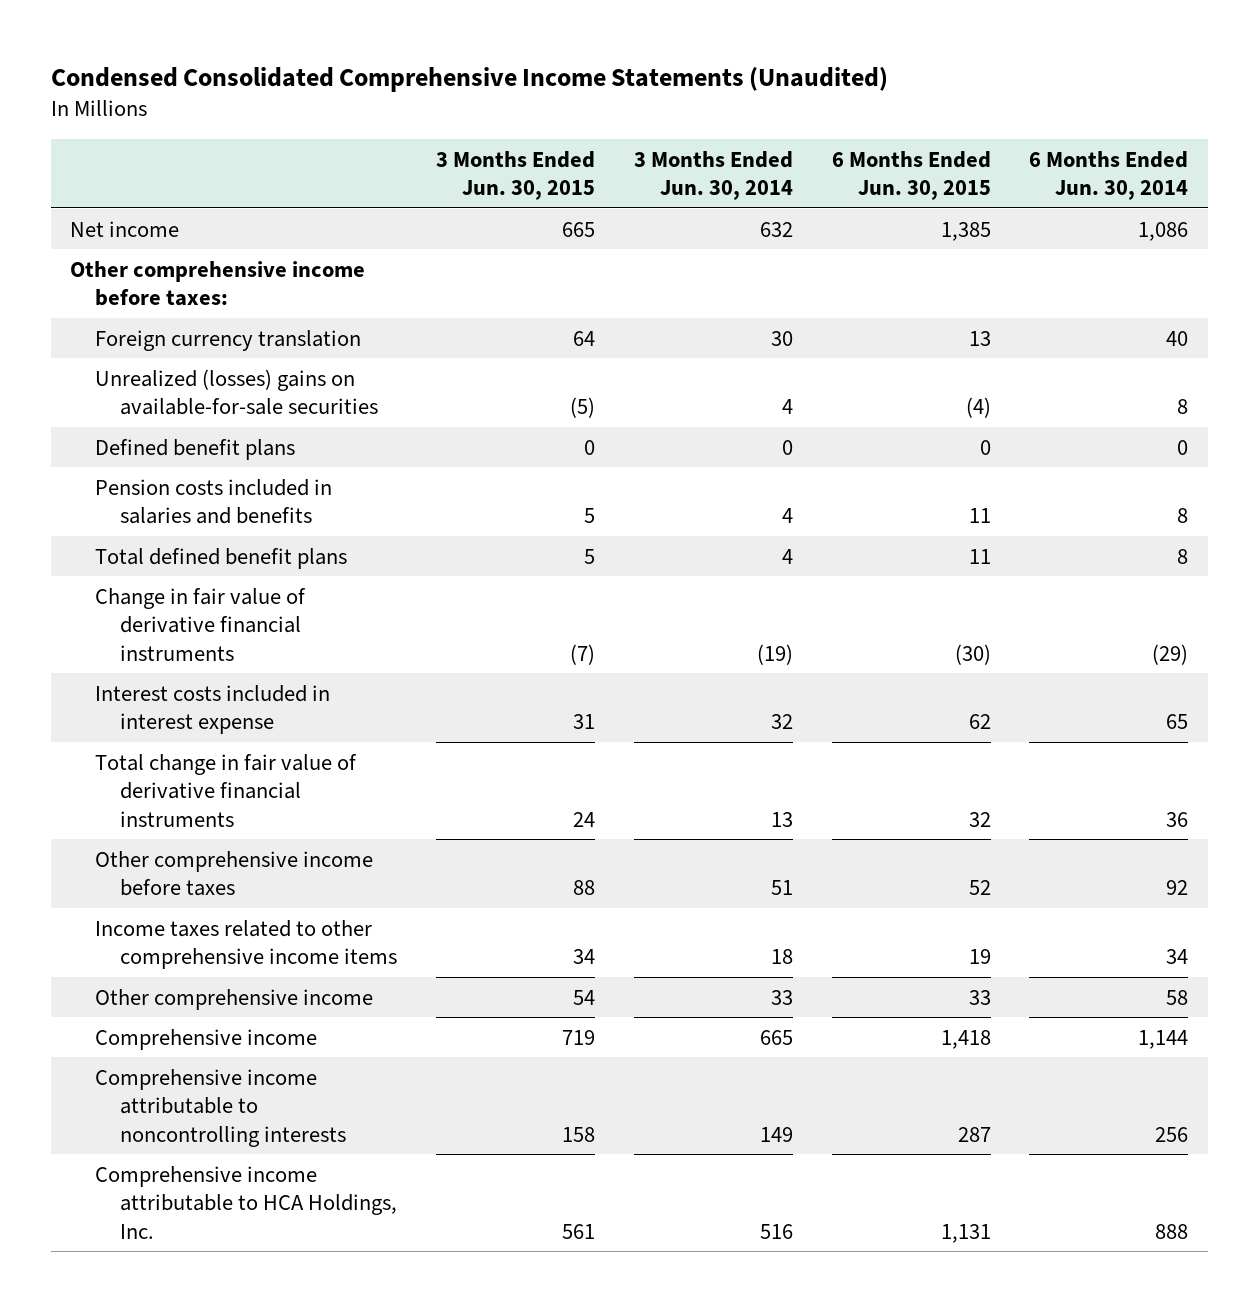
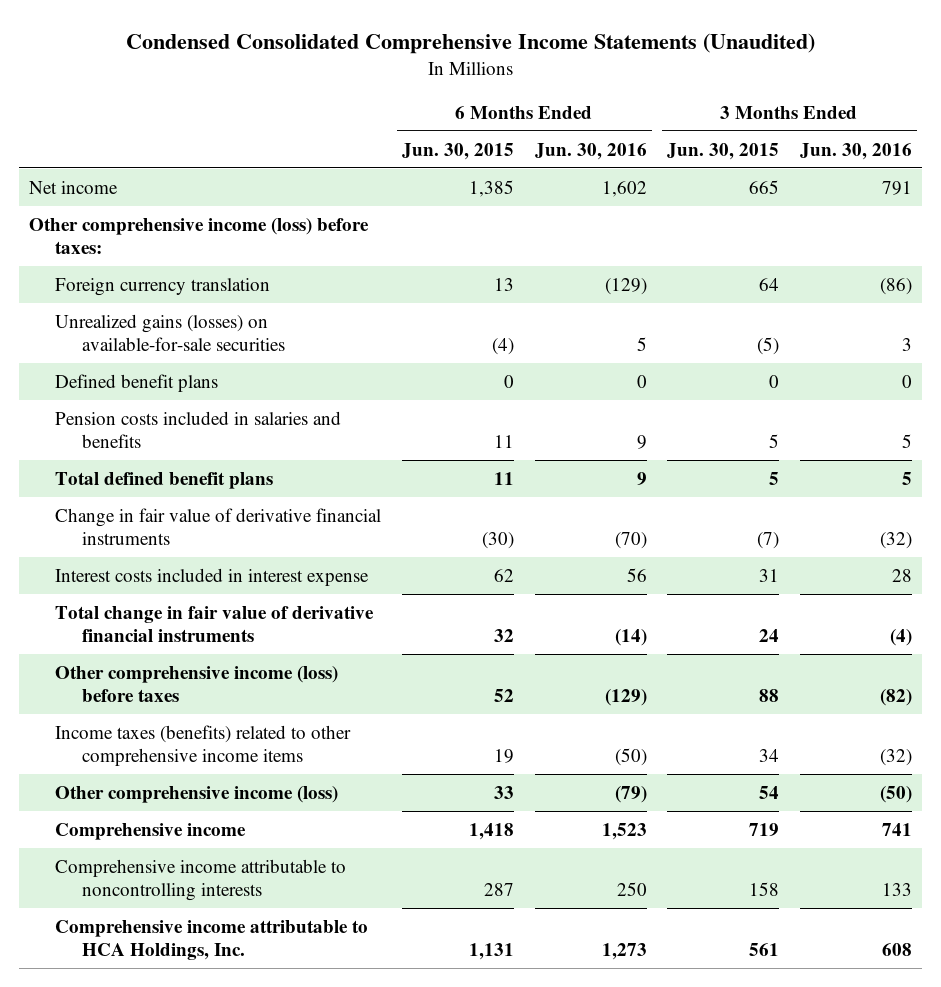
- | 3 Months Ended Jun. 30, 2015 | 3 Months Ended Jun. 30, 2014 | 6 Months Ended Jun. 30, 2015 | 6 Months Ended Jun. 30, 2014
+ | 6 Months Ended Jun. 30, 2015 | 6 Months Ended Jun. 30, 2016 | 3 Months Ended Jun. 30, 2015 | 3 Months Ended Jun. 30, 2016
- Other comprehensive income before taxes:
+ Other comprehensive income (loss) before taxes:
- Unrealized (losses) gains on available-for-sale securities | (5) | 4 | (4) | 8
+ Unrealized gains (losses) on available-for-sale securities | (4) | 5 | (5) | 3
- Other comprehensive income before taxes | 88 | 51 | 52 | 92
- Income taxes related to other comprehensive income items | 34 | 18 | 19 | 34
- Other comprehensive income | 54 | 33 | 33 | 58
+ Other comprehensive income (loss) before taxes | 52 | (129) | 88 | (82)
+ Income taxes (benefits) related to other comprehensive income items | 19 | (50) | 34 | (32)
+ Other comprehensive income (loss) | 33 | (79) | 54 | (50)

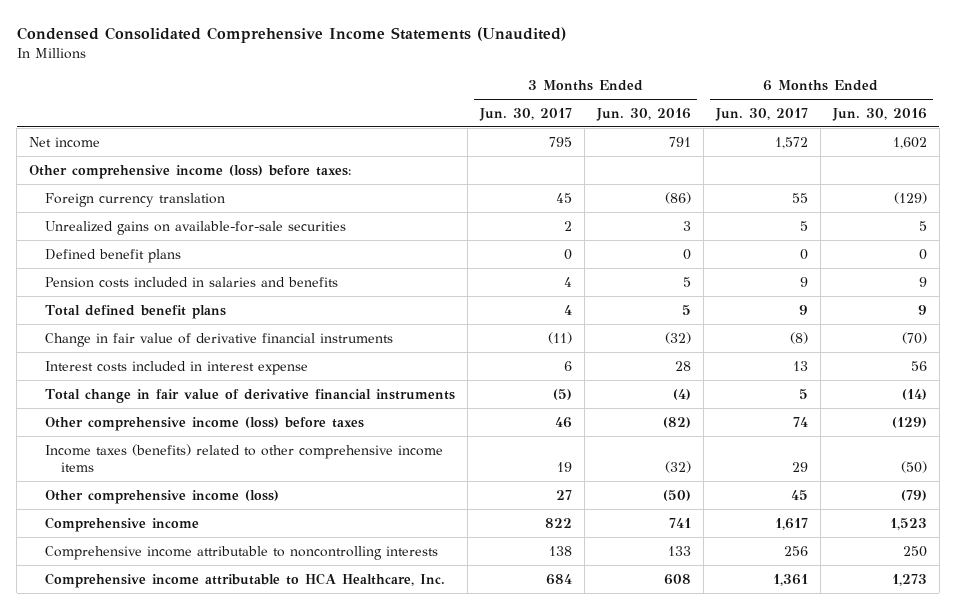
- | 6 Months Ended Jun. 30, 2015 | 6 Months Ended Jun. 30, 2016 | 3 Months Ended Jun. 30, 2015 | 3 Months Ended Jun. 30, 2016
+ | 3 Months Ended Jun. 30, 2017 | 3 Months Ended Jun. 30, 2016 | 6 Months Ended Jun. 30, 2017 | 6 Months Ended Jun. 30, 2016
- Unrealized gains (losses) on available-for-sale securities | (4) | 5 | (5) | 3
+ Unrealized gains on available-for-sale securities | 2 | 3 | 5 | 5
- Comprehensive income attributable to HCA Holdings, Inc. | 1,131 | 1,273 | 561 | 608
+ Comprehensive income attributable to HCA Healthcare, Inc. | 684 | 608 | 1,361 | 1,273

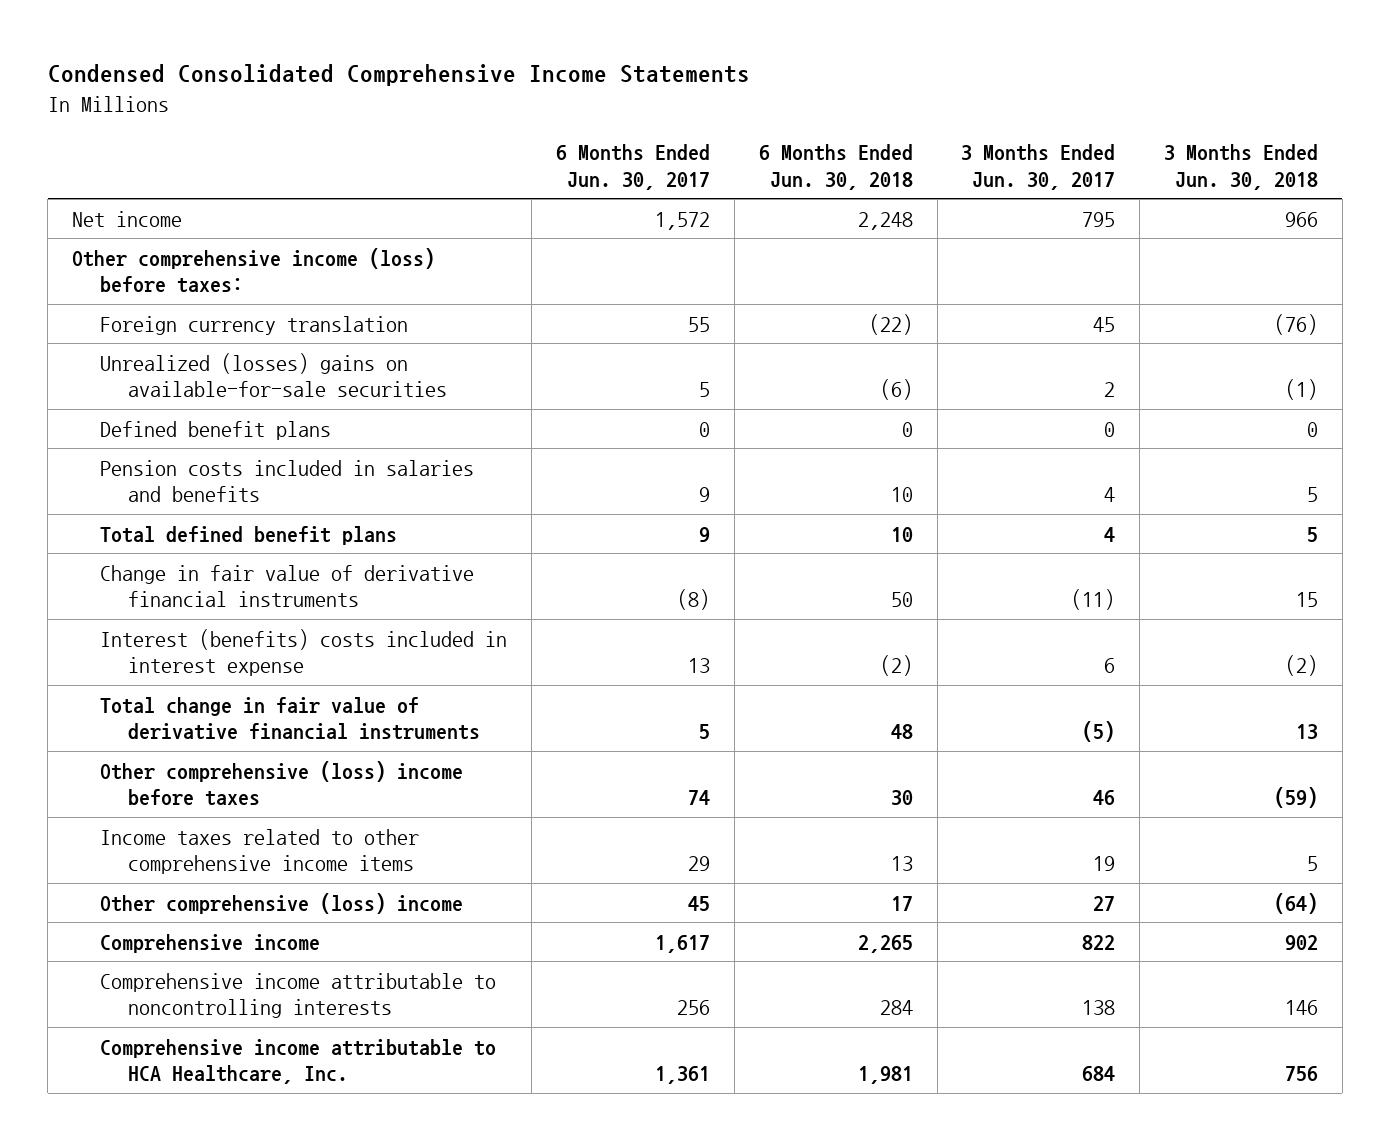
- Condensed Consolidated Comprehensive Income Statements (Unaudited)
+ Condensed Consolidated Comprehensive Income Statements
- | 3 Months Ended Jun. 30, 2017 | 3 Months Ended Jun. 30, 2016 | 6 Months Ended Jun. 30, 2017 | 6 Months Ended Jun. 30, 2016
+ | 6 Months Ended Jun. 30, 2017 | 6 Months Ended Jun. 30, 2018 | 3 Months Ended Jun. 30, 2017 | 3 Months Ended Jun. 30, 2018
- Unrealized gains on available-for-sale securities | 2 | 3 | 5 | 5
+ Unrealized (losses) gains on available-for-sale securities | 5 | (6) | 2 | (1)
- Interest costs included in interest expense | 6 | 28 | 13 | 56
+ Interest (benefits) costs included in interest expense | 13 | (2) | 6 | (2)
- Other comprehensive income (loss) before taxes | 46 | (82) | 74 | (129)
- Income taxes (benefits) related to other comprehensive income items | 19 | (32) | 29 | (50)
- Other comprehensive income (loss) | 27 | (50) | 45 | (79)
+ Other comprehensive (loss) income before taxes | 74 | 30 | 46 | (59)
+ Income taxes related to other comprehensive income items | 29 | 13 | 19 | 5
+ Other comprehensive (loss) income | 45 | 17 | 27 | (64)

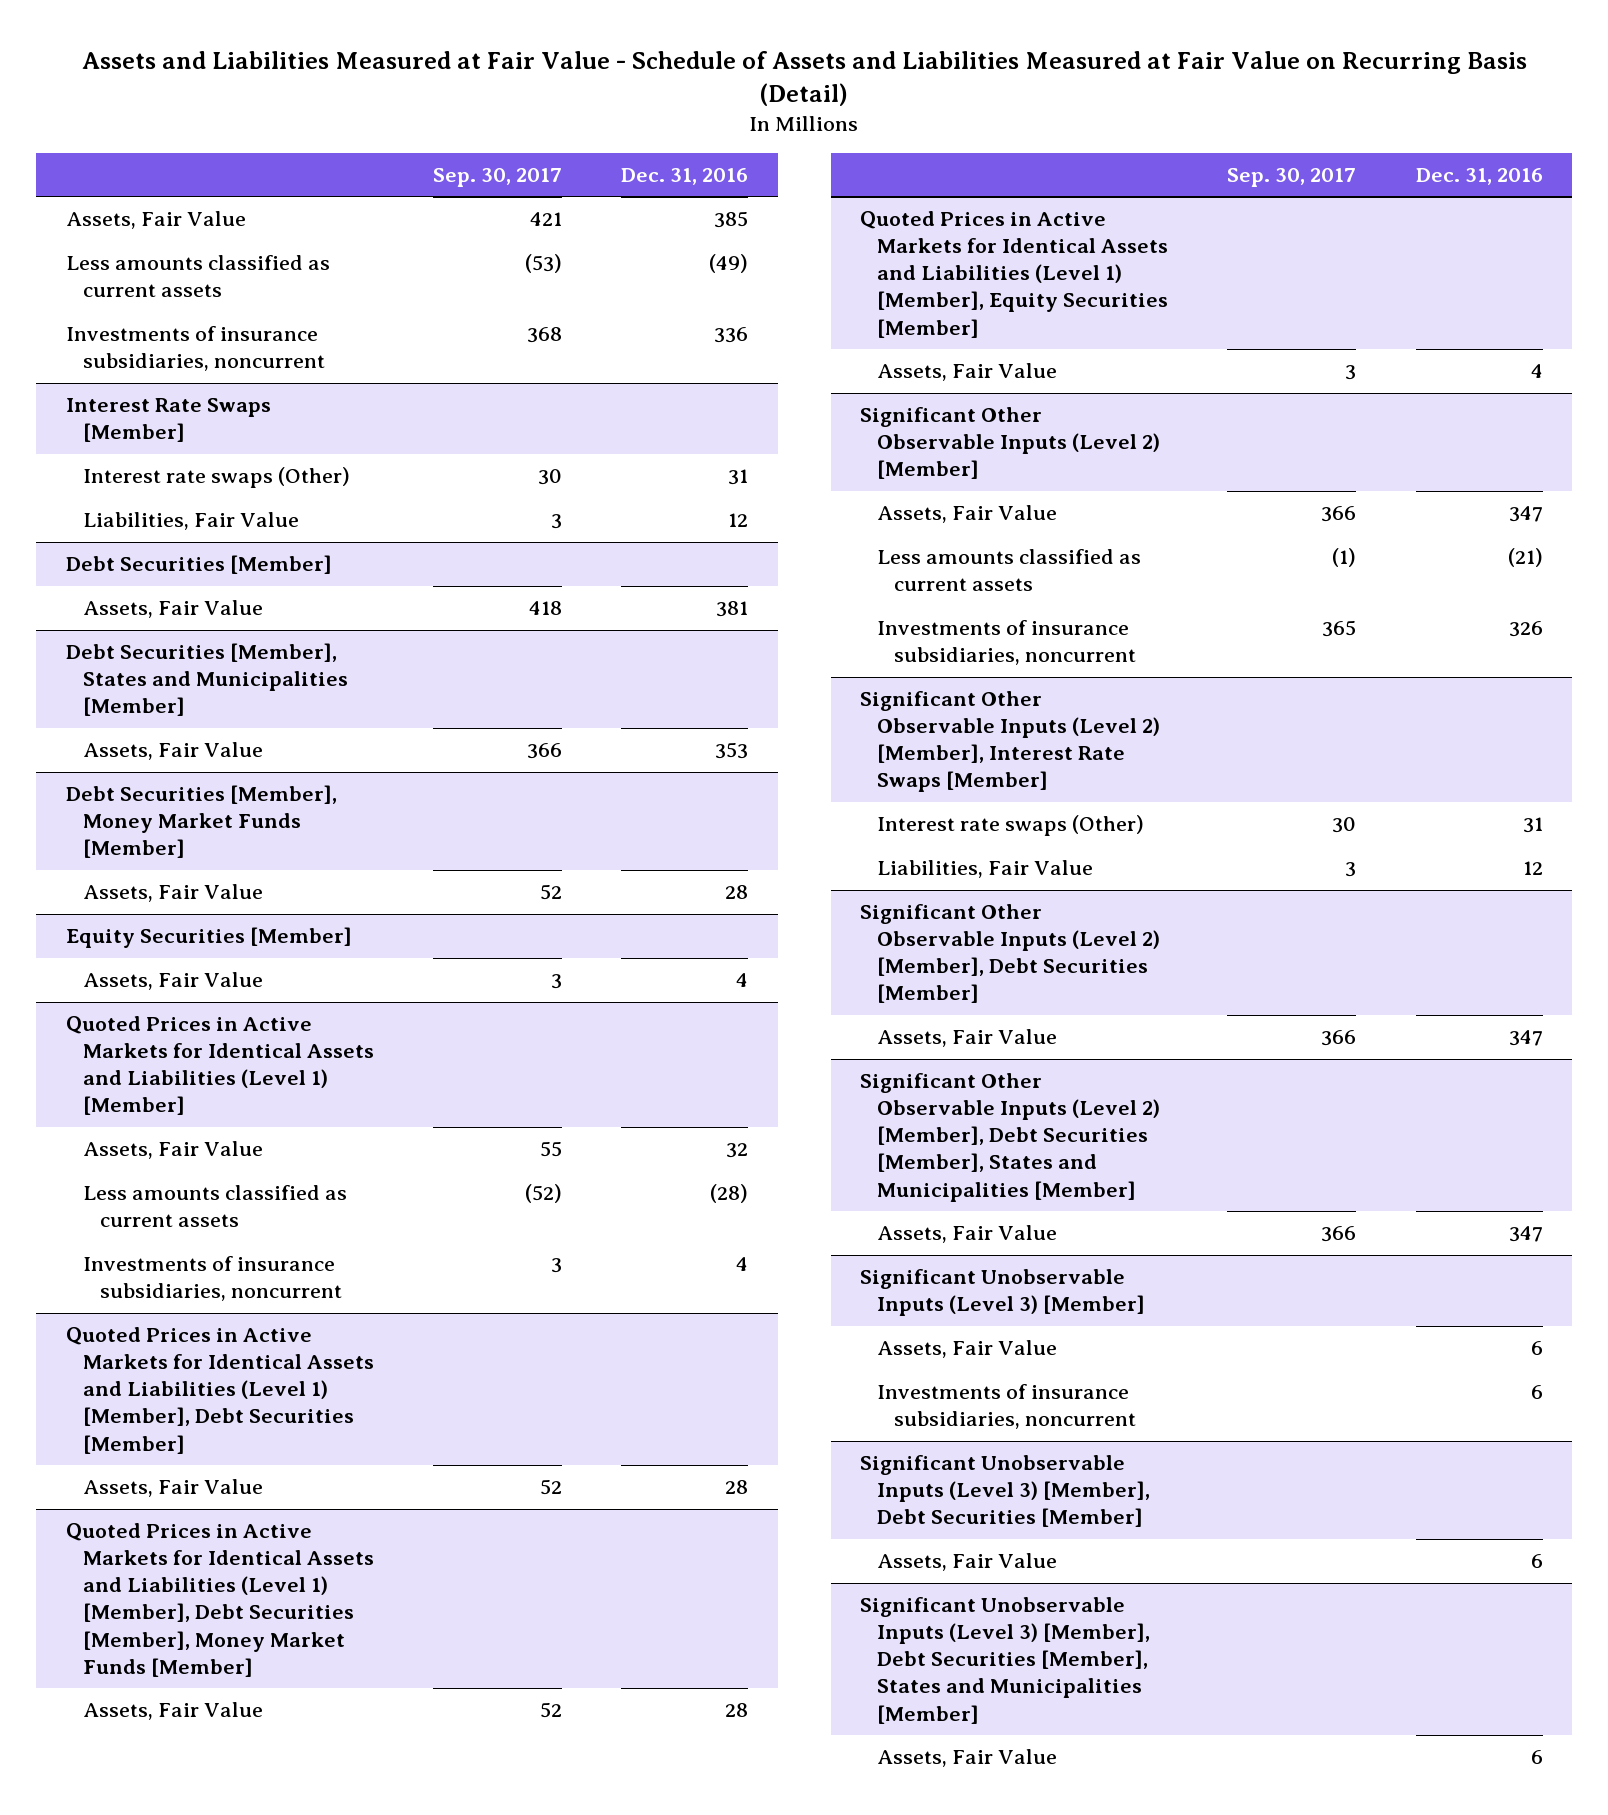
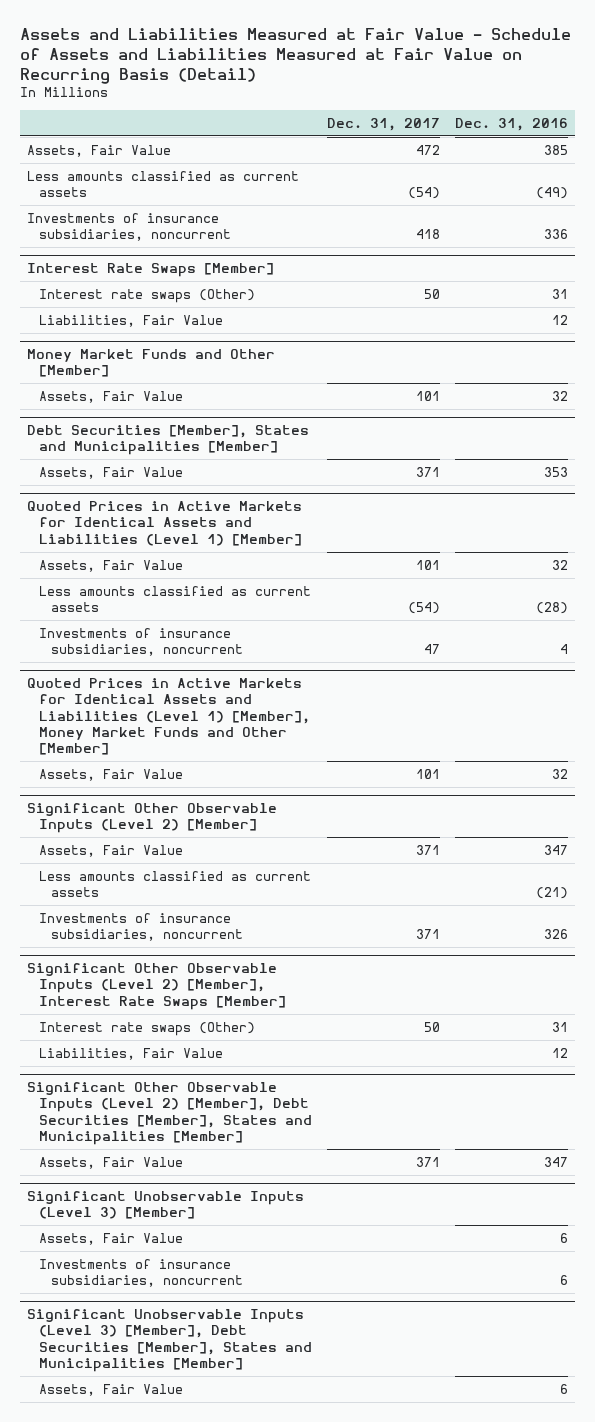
- | Sep. 30, 2017 | Dec. 31, 2016
+ | Dec. 31, 2017 | Dec. 31, 2016
- Debt Securities [Member]
- Assets, Fair Value | 418 | 381
+ Money Market Funds and Other [Member]
+ Assets, Fair Value | 101 | 32
- Debt Securities [Member], Money Market Funds [Member]
- Assets, Fair Value | 52 | 28
- Equity Securities [Member]
- Assets, Fair Value | 3 | 4
- Quoted Prices in Active Markets for Identical Assets and Liabilities (Level 1) [Member], Debt Securities [Member]
- Assets, Fair Value | 52 | 28
- Quoted Prices in Active Markets for Identical Assets and Liabilities (Level 1) [Member], Debt Securities [Member], Money Market Funds [Member]
- Assets, Fair Value | 52 | 28
- Quoted Prices in Active Markets for Identical Assets and Liabilities (Level 1) [Member], Equity Securities [Member]
- Assets, Fair Value | 3 | 4
+ Quoted Prices in Active Markets for Identical Assets and Liabilities (Level 1) [Member], Money Market Funds and Other [Member]
+ Assets, Fair Value | 101 | 32
- Significant Other Observable Inputs (Level 2) [Member], Debt Securities [Member]
- Assets, Fair Value | 366 | 347
- Significant Unobservable Inputs (Level 3) [Member], Debt Securities [Member]
- Assets, Fair Value | | 6

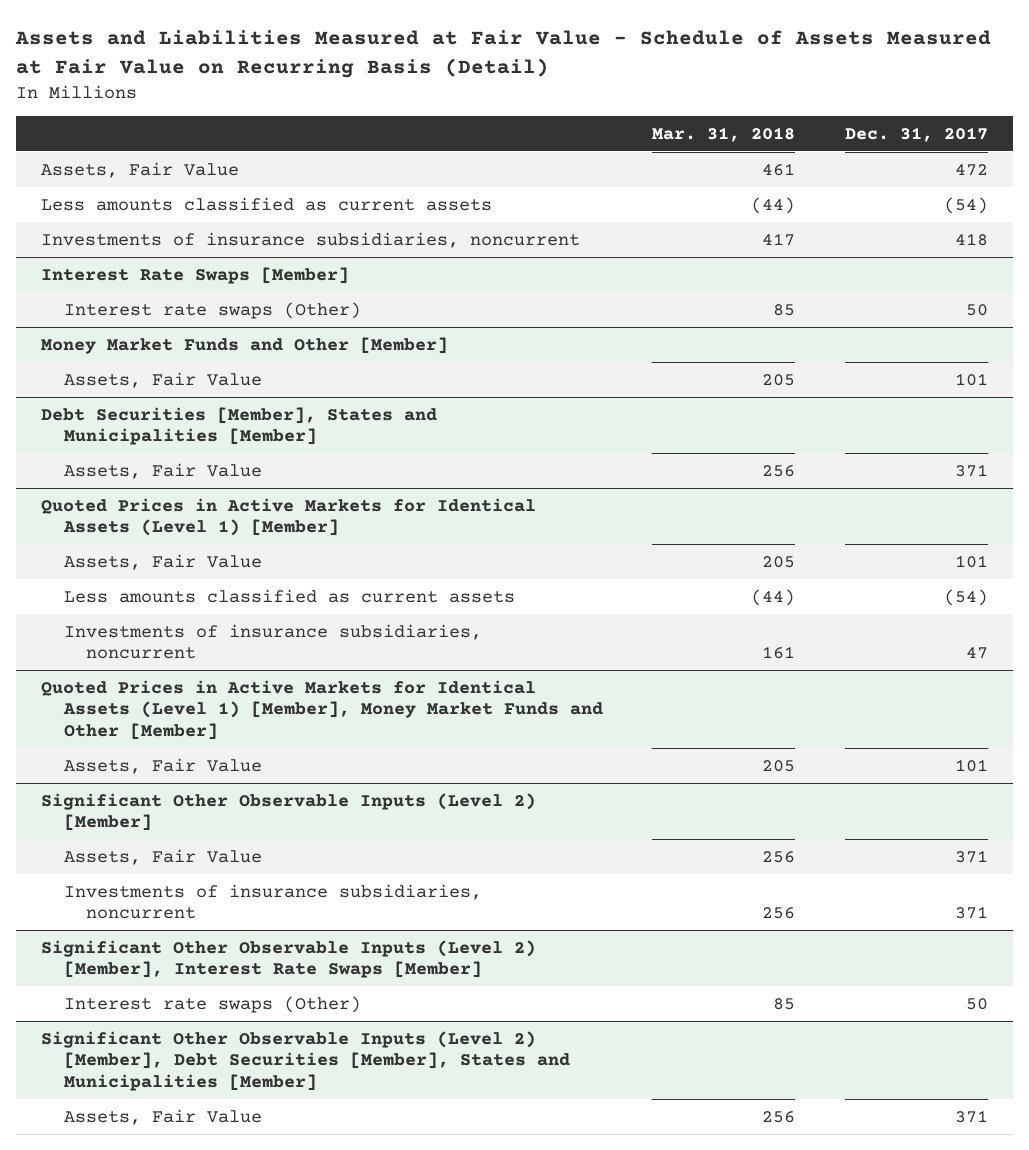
- Assets and Liabilities Measured at Fair Value - Schedule of Assets and Liabilities Measured at Fair Value on Recurring Basis (Detail)
+ Assets and Liabilities Measured at Fair Value - Schedule of Assets Measured at Fair Value on Recurring Basis (Detail)
- | Dec. 31, 2017 | Dec. 31, 2016
+ | Mar. 31, 2018 | Dec. 31, 2017
@ Interest Rate Swaps [Member]
- Liabilities, Fair Value | | 12
- Quoted Prices in Active Markets for Identical Assets and Liabilities (Level 1) [Member]
+ Quoted Prices in Active Markets for Identical Assets (Level 1) [Member]
- Quoted Prices in Active Markets for Identical Assets and Liabilities (Level 1) [Member], Money Market Funds and Other [Member]
+ Quoted Prices in Active Markets for Identical Assets (Level 1) [Member], Money Market Funds and Other [Member]
@ Significant Other Observable Inputs (Level 2) [Member]
- Less amounts classified as current assets | | (21)
@ Significant Other Observable Inputs (Level 2) [Member], Interest Rate Swaps [Member]
- Liabilities, Fair Value | | 12
- Significant Unobservable Inputs (Level 3) [Member]
- Assets, Fair Value | | 6
- Investments of insurance subsidiaries, noncurrent | | 6
- Significant Unobservable Inputs (Level 3) [Member], Debt Securities [Member], States and Municipalities [Member]
- Assets, Fair Value | | 6

